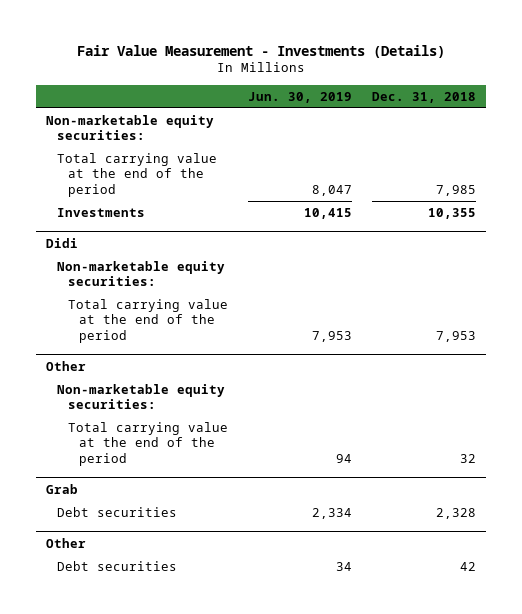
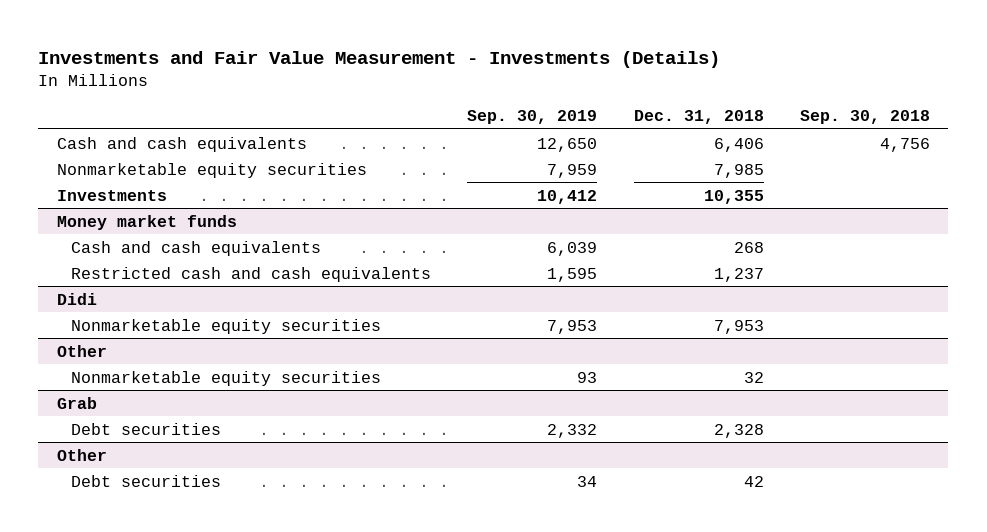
- Fair Value Measurement - Investments (Details)
+ Investments and Fair Value Measurement - Investments (Details)
- | Jun. 30, 2019 | Dec. 31, 2018
+ | Sep. 30, 2019 | Dec. 31, 2018 | Sep. 30, 2018
- Non-marketable equity securities:
- Total carrying value at the end of the period | 8,047 | 7,985
+ Cash and cash equivalents | 12,650 | 6,406 | 4,756
+ Nonmarketable equity securities | 7,959 | 7,985 |
+ Money market funds
+ Cash and cash equivalents | 6,039 | 268 |
+ Restricted cash and cash equivalents | 1,595 | 1,237 |
@ Didi
- Non-marketable equity securities:
- Total carrying value at the end of the period | 7,953 | 7,953
+ Nonmarketable equity securities | 7,953 | 7,953 |
@ Other
- Non-marketable equity securities:
- Total carrying value at the end of the period | 94 | 32
+ Nonmarketable equity securities | 93 | 32 |

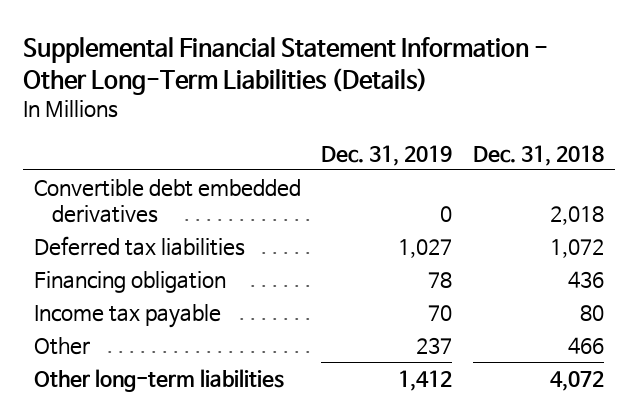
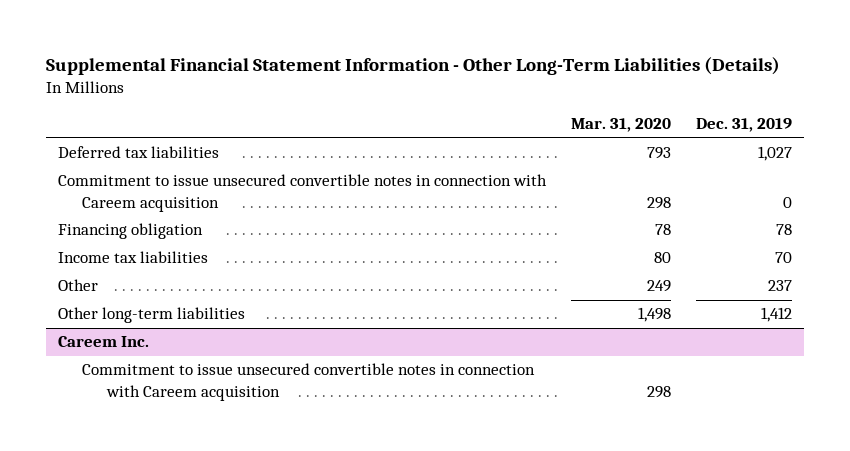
- | Dec. 31, 2019 | Dec. 31, 2018
+ | Mar. 31, 2020 | Dec. 31, 2019
- Convertible debt embedded derivatives | 0 | 2,018
+ Commitment to issue unsecured convertible notes in connection with Careem acquisition | 298 | 0
- Income tax payable | 70 | 80
+ Income tax liabilities | 80 | 70
+ Careem Inc.
+ Commitment to issue unsecured convertible notes in connection with Careem acquisition | 298 |

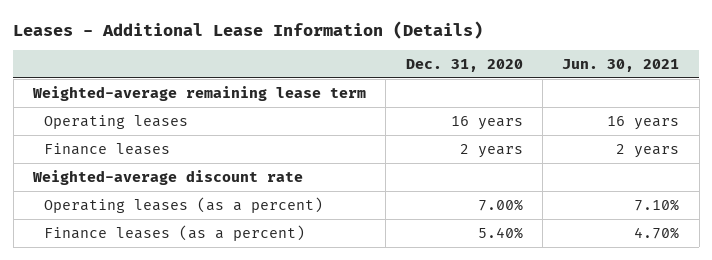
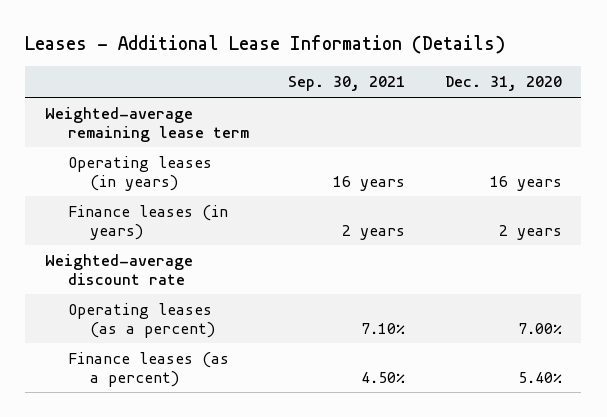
- | Dec. 31, 2020 | Jun. 30, 2021
+ | Sep. 30, 2021 | Dec. 31, 2020
- Operating leases | 16 years | 16 years
- Finance leases | 2 years | 2 years
+ Operating leases (in years) | 16 years | 16 years
+ Finance leases (in years) | 2 years | 2 years

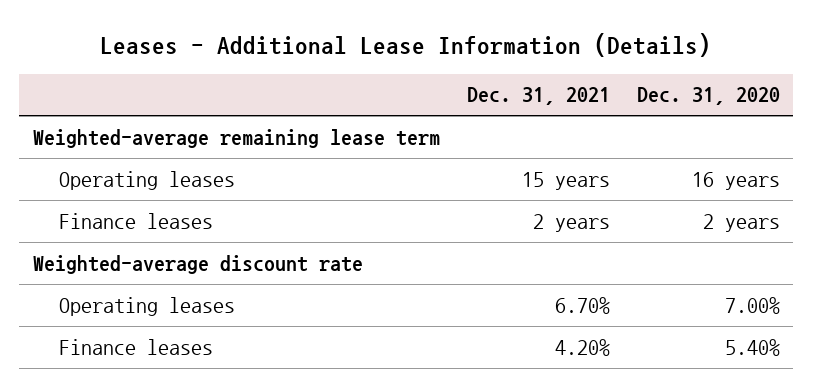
- | Sep. 30, 2021 | Dec. 31, 2020
+ | Dec. 31, 2021 | Dec. 31, 2020
- Operating leases (in years) | 16 years | 16 years
- Finance leases (in years) | 2 years | 2 years
+ Operating leases | 15 years | 16 years
+ Finance leases | 2 years | 2 years
- Operating leases (as a percent) | 7.10% | 7.00%
- Finance leases (as a percent) | 4.50% | 5.40%
+ Operating leases | 6.70% | 7.00%
+ Finance leases | 4.20% | 5.40%

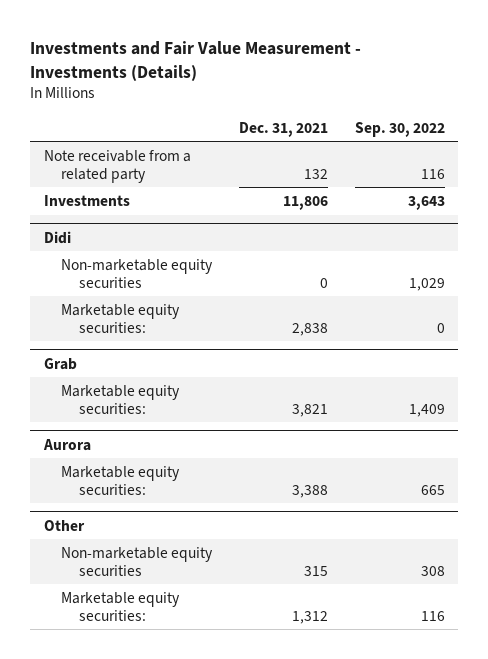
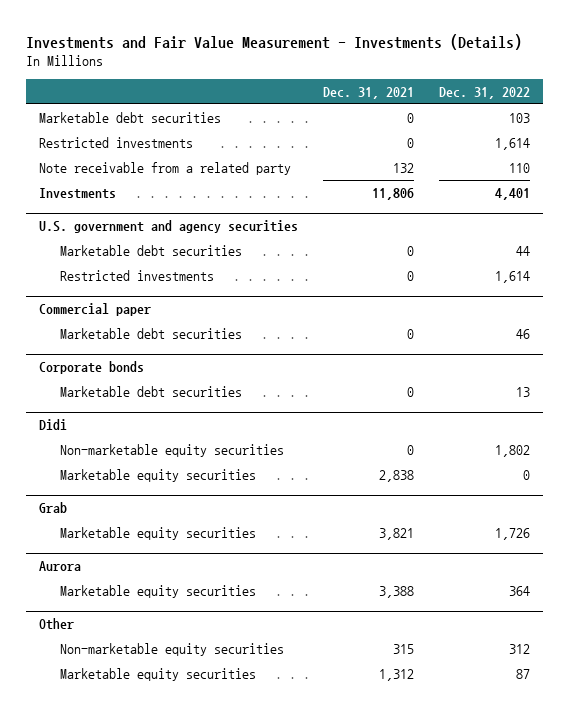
- | Dec. 31, 2021 | Sep. 30, 2022
+ | Dec. 31, 2021 | Dec. 31, 2022
+ Marketable debt securities | 0 | 103
+ Restricted investments | 0 | 1,614
+ U.S. government and agency securities
+ Marketable debt securities | 0 | 44
+ Restricted investments | 0 | 1,614
+ Commercial paper
+ Marketable debt securities | 0 | 46
+ Corporate bonds
+ Marketable debt securities | 0 | 13
@ Didi
- Marketable equity securities: | 2,838 | 0
+ Marketable equity securities | 2,838 | 0
@ Grab
- Marketable equity securities: | 3,821 | 1,409
+ Marketable equity securities | 3,821 | 1,726
@ Aurora
- Marketable equity securities: | 3,388 | 665
+ Marketable equity securities | 3,388 | 364
@ Other
- Marketable equity securities: | 1,312 | 116
+ Marketable equity securities | 1,312 | 87

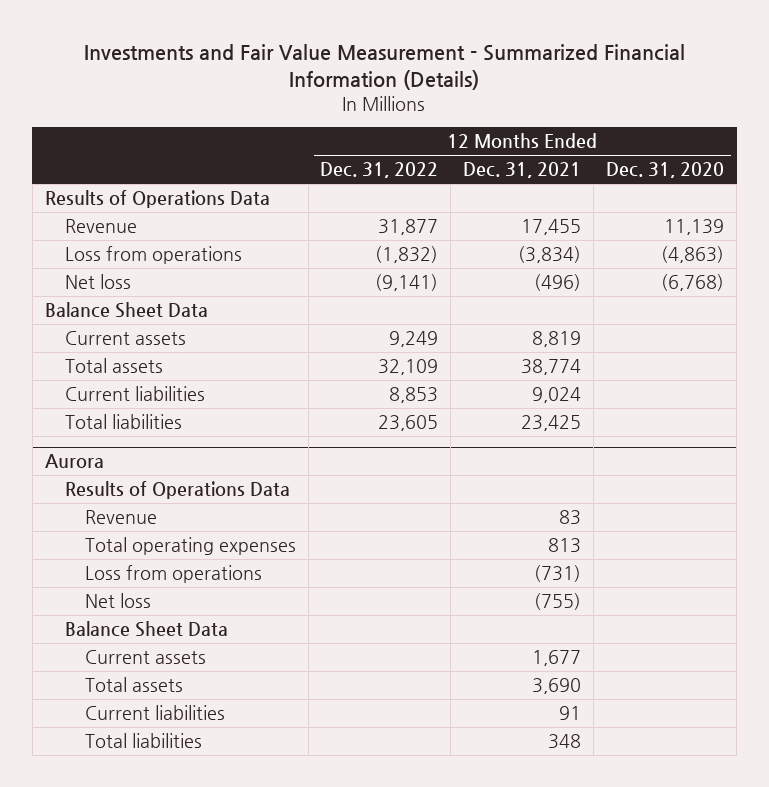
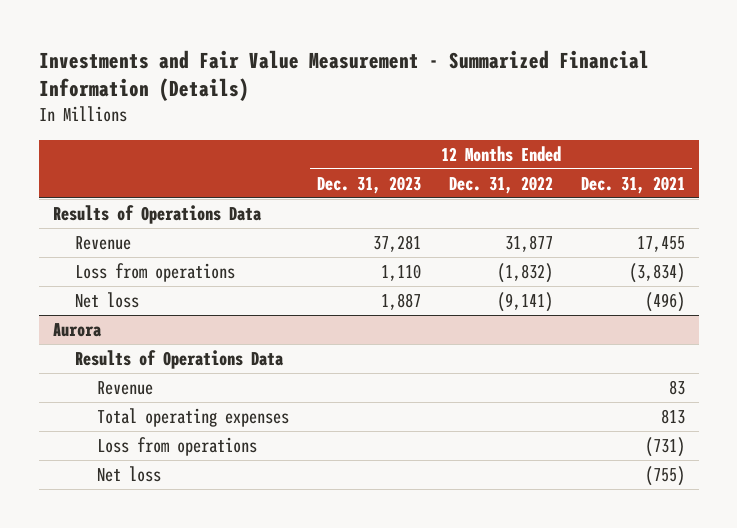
- | 12 Months Ended Dec. 31, 2022 | 12 Months Ended Dec. 31, 2021 | 12 Months Ended Dec. 31, 2020
+ | 12 Months Ended Dec. 31, 2023 | 12 Months Ended Dec. 31, 2022 | 12 Months Ended Dec. 31, 2021
- Balance Sheet Data
- Current assets | 9,249 | 8,819 |
- Total assets | 32,109 | 38,774 |
- Current liabilities | 8,853 | 9,024 |
- Total liabilities | 23,605 | 23,425 |
@ Aurora
- Balance Sheet Data
- Current assets | | 1,677 |
- Total assets | | 3,690 |
- Current liabilities | | 91 |
- Total liabilities | | 348 |

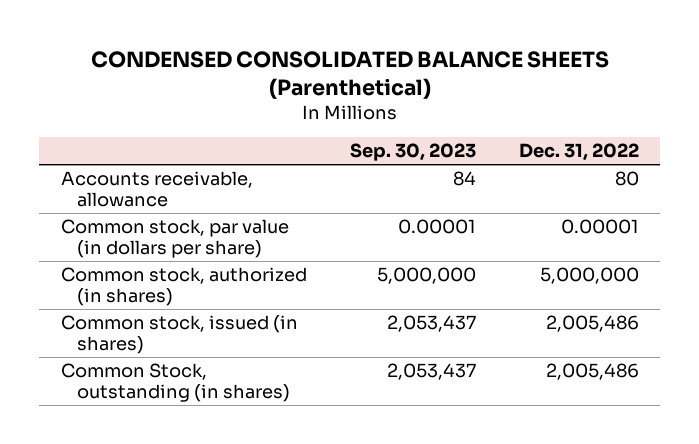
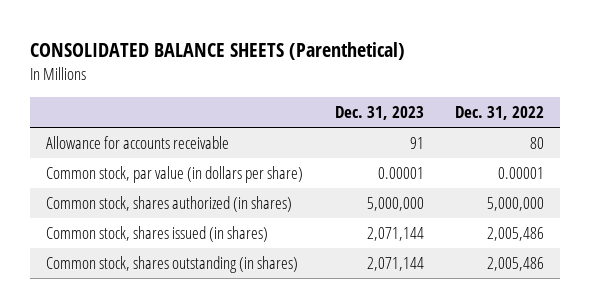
- CONDENSED CONSOLIDATED BALANCE SHEETS (Parenthetical)
+ CONSOLIDATED BALANCE SHEETS (Parenthetical)
- | Sep. 30, 2023 | Dec. 31, 2022
+ | Dec. 31, 2023 | Dec. 31, 2022
- Accounts receivable, allowance | 84 | 80
+ Allowance for accounts receivable | 91 | 80
- Common stock, authorized (in shares) | 5,000,000 | 5,000,000
- Common stock, issued (in shares) | 2,053,437 | 2,005,486
- Common Stock, outstanding (in shares) | 2,053,437 | 2,005,486
+ Common stock, shares authorized (in shares) | 5,000,000 | 5,000,000
+ Common stock, shares issued (in shares) | 2,071,144 | 2,005,486
+ Common stock, shares outstanding (in shares) | 2,071,144 | 2,005,486

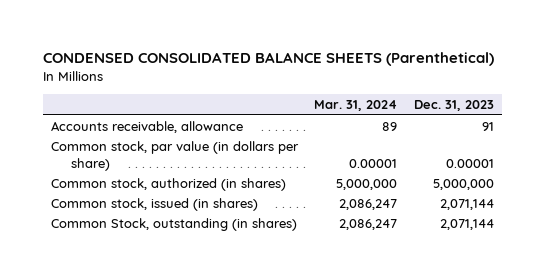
- CONSOLIDATED BALANCE SHEETS (Parenthetical)
+ CONDENSED CONSOLIDATED BALANCE SHEETS (Parenthetical)
- | Dec. 31, 2023 | Dec. 31, 2022
+ | Mar. 31, 2024 | Dec. 31, 2023
- Allowance for accounts receivable | 91 | 80
+ Accounts receivable, allowance | 89 | 91
- Common stock, shares authorized (in shares) | 5,000,000 | 5,000,000
- Common stock, shares issued (in shares) | 2,071,144 | 2,005,486
- Common stock, shares outstanding (in shares) | 2,071,144 | 2,005,486
+ Common stock, authorized (in shares) | 5,000,000 | 5,000,000
+ Common stock, issued (in shares) | 2,086,247 | 2,071,144
+ Common Stock, outstanding (in shares) | 2,086,247 | 2,071,144

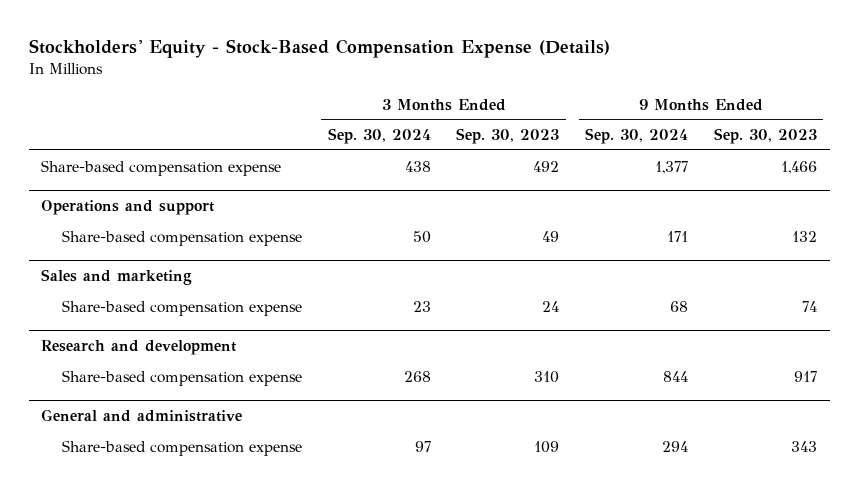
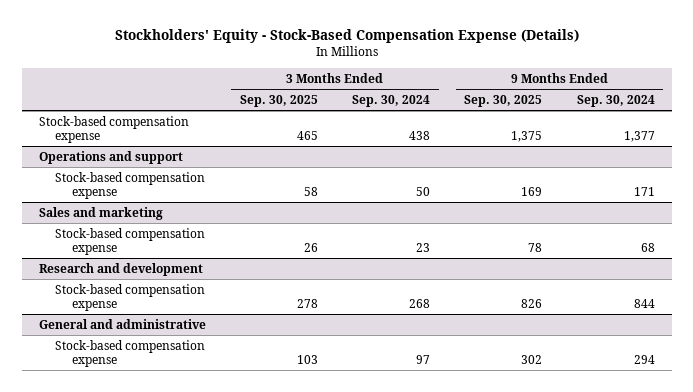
- | 3 Months Ended Sep. 30, 2024 | 3 Months Ended Sep. 30, 2023 | 9 Months Ended Sep. 30, 2024 | 9 Months Ended Sep. 30, 2023
+ | 3 Months Ended Sep. 30, 2025 | 3 Months Ended Sep. 30, 2024 | 9 Months Ended Sep. 30, 2025 | 9 Months Ended Sep. 30, 2024
- Share-based compensation expense | 438 | 492 | 1,377 | 1,466
+ Stock-based compensation expense | 465 | 438 | 1,375 | 1,377
@ Operations and support
- Share-based compensation expense | 50 | 49 | 171 | 132
+ Stock-based compensation expense | 58 | 50 | 169 | 171
@ Sales and marketing
- Share-based compensation expense | 23 | 24 | 68 | 74
+ Stock-based compensation expense | 26 | 23 | 78 | 68
@ Research and development
- Share-based compensation expense | 268 | 310 | 844 | 917
+ Stock-based compensation expense | 278 | 268 | 826 | 844
@ General and administrative
- Share-based compensation expense | 97 | 109 | 294 | 343
+ Stock-based compensation expense | 103 | 97 | 302 | 294

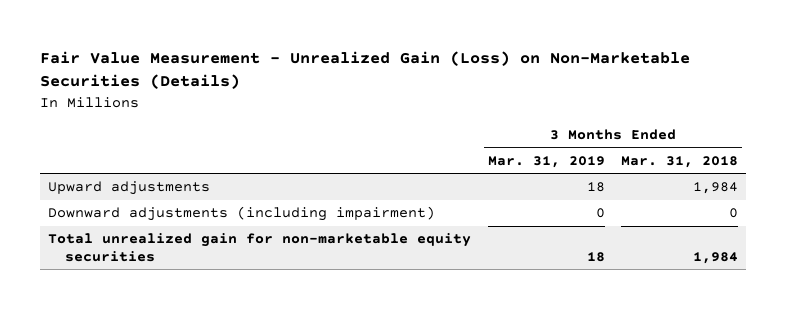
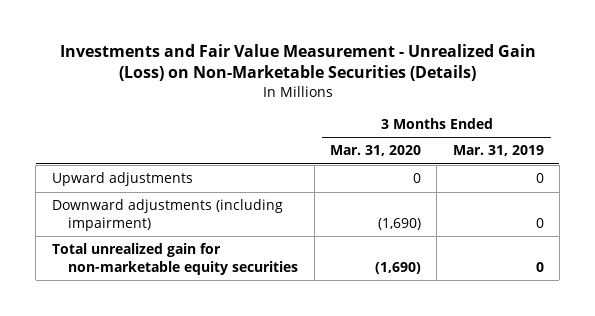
- Fair Value Measurement - Unrealized Gain (Loss) on Non-Marketable Securities (Details)
+ Investments and Fair Value Measurement - Unrealized Gain (Loss) on Non-Marketable Securities (Details)
- | 3 Months Ended Mar. 31, 2019 | 3 Months Ended Mar. 31, 2018
+ | 3 Months Ended Mar. 31, 2020 | 3 Months Ended Mar. 31, 2019
- Upward adjustments | 18 | 1,984
+ Upward adjustments | 0 | 0
- Total unrealized gain for non-marketable equity securities | 18 | 1,984
+ Total unrealized gain for non-marketable equity securities | (1,690) | 0

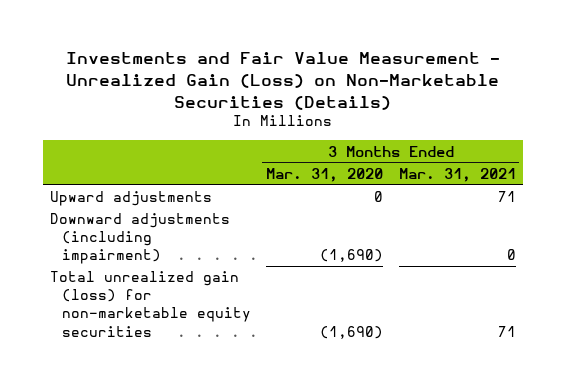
- | 3 Months Ended Mar. 31, 2020 | 3 Months Ended Mar. 31, 2019
+ | 3 Months Ended Mar. 31, 2020 | 3 Months Ended Mar. 31, 2021
- Total unrealized gain for non-marketable equity securities | (1,690) | 0
+ Total unrealized gain (loss) for non-marketable equity securities | (1,690) | 71

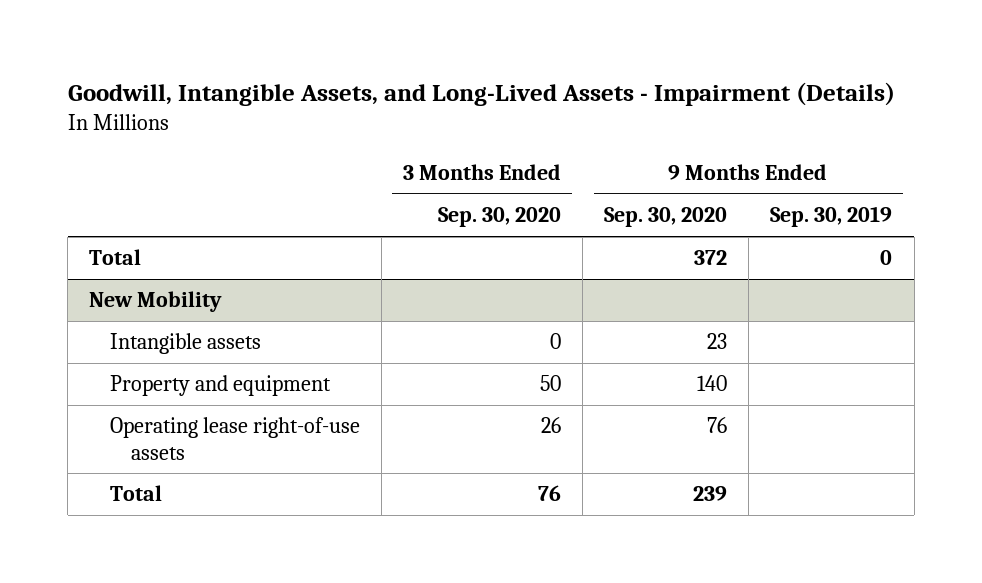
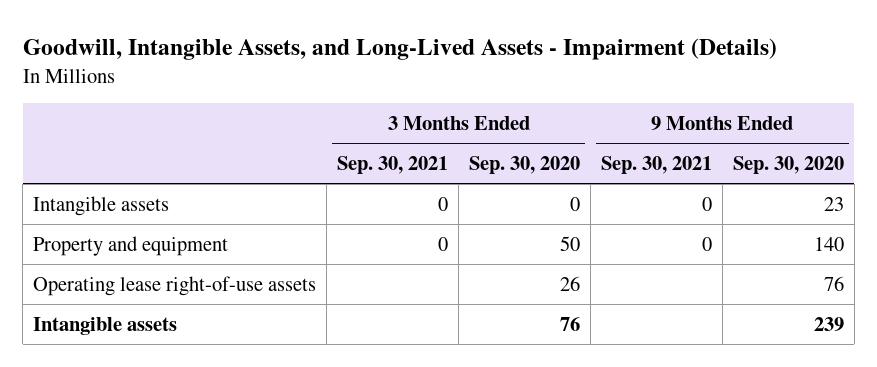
- | 3 Months Ended Sep. 30, 2020 | 9 Months Ended Sep. 30, 2020 | 9 Months Ended Sep. 30, 2019
+ | 3 Months Ended Sep. 30, 2021 | 3 Months Ended Sep. 30, 2020 | 9 Months Ended Sep. 30, 2021 | 9 Months Ended Sep. 30, 2020
- Total | | 372 | 0
- New Mobility
- Total | 76 | 239 |
+ Intangible assets | | 76 | | 239

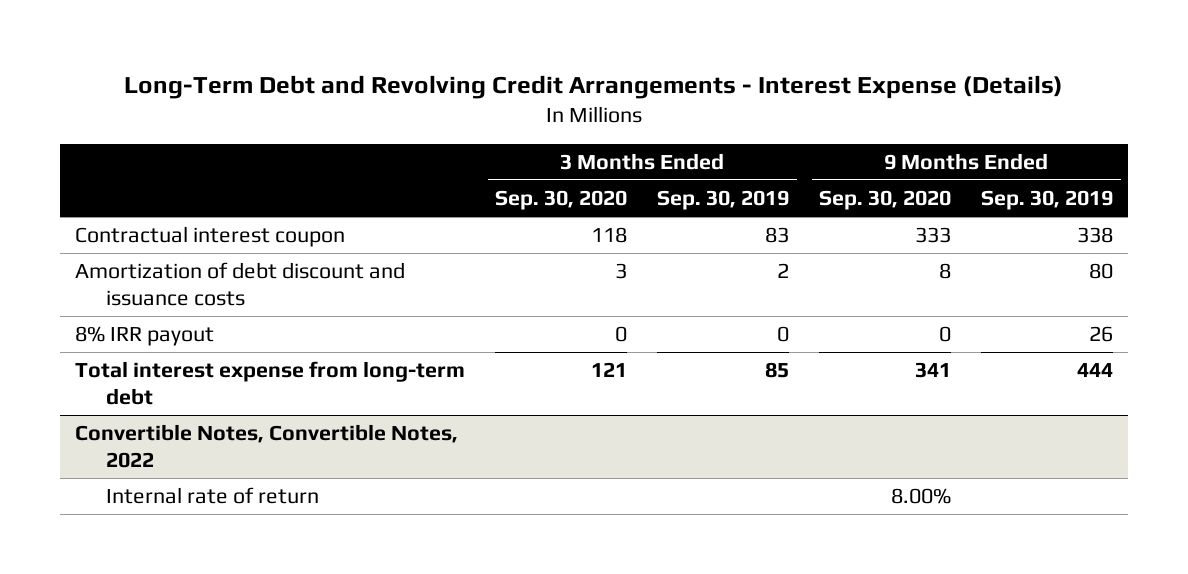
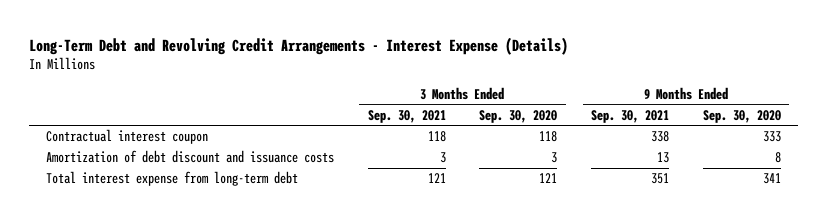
- | 3 Months Ended Sep. 30, 2020 | 3 Months Ended Sep. 30, 2019 | 9 Months Ended Sep. 30, 2020 | 9 Months Ended Sep. 30, 2019
+ | 3 Months Ended Sep. 30, 2021 | 3 Months Ended Sep. 30, 2020 | 9 Months Ended Sep. 30, 2021 | 9 Months Ended Sep. 30, 2020
- 8% IRR payout | 0 | 0 | 0 | 26
- Convertible Notes, Convertible Notes, 2022
- Internal rate of return | | | 8.00% |

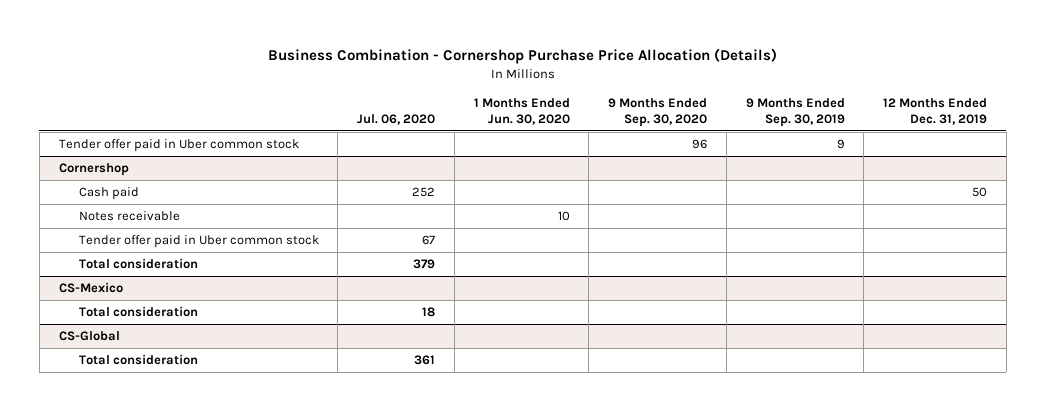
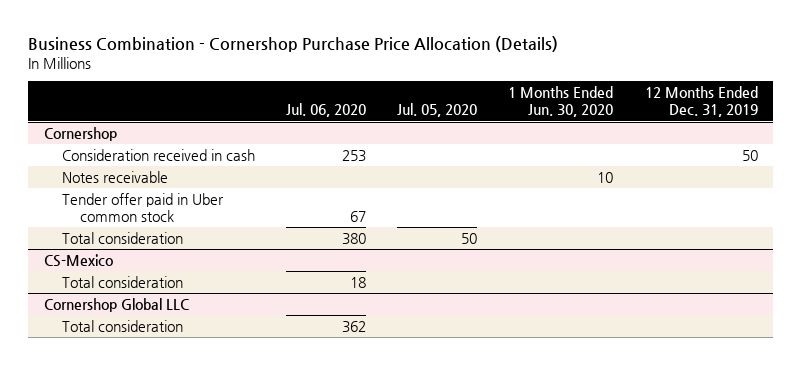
- | Jul. 06, 2020 | 1 Months Ended Jun. 30, 2020 | 9 Months Ended Sep. 30, 2020 | 9 Months Ended Sep. 30, 2019 | 12 Months Ended Dec. 31, 2019
+ | Jul. 06, 2020 | Jul. 05, 2020 | 1 Months Ended Jun. 30, 2020 | 12 Months Ended Dec. 31, 2019
- Tender offer paid in Uber common stock | | | 96 | 9 |
@ Cornershop
- Cash paid | 252 | | | | 50
+ Consideration received in cash | 253 | | | 50
- Total consideration | 379 | | | |
+ Total consideration | 380 | 50 | |
- CS-Global
- Total consideration | 361 | | | |
+ Cornershop Global LLC
+ Total consideration | 362 | | |

